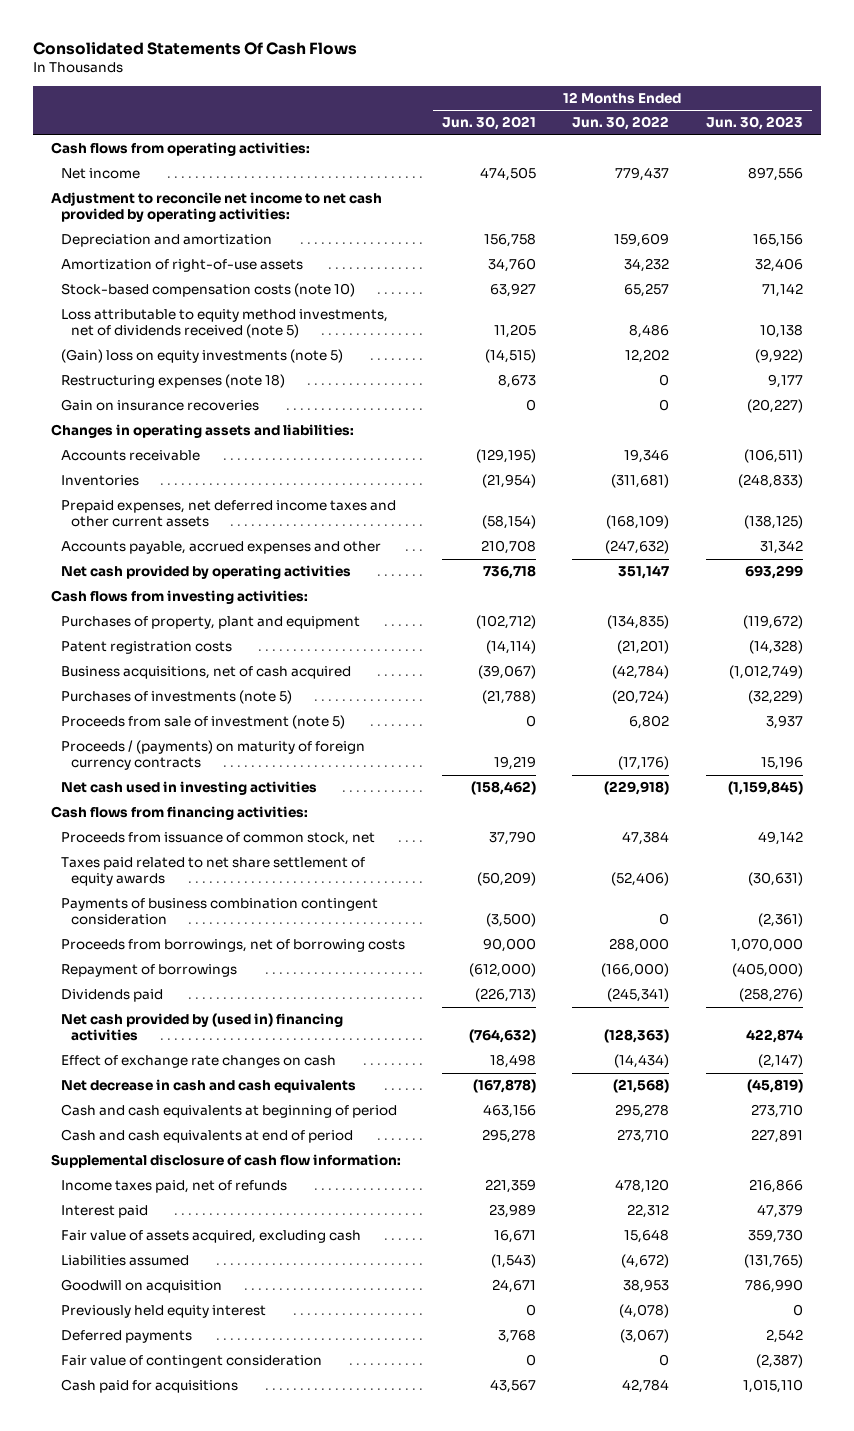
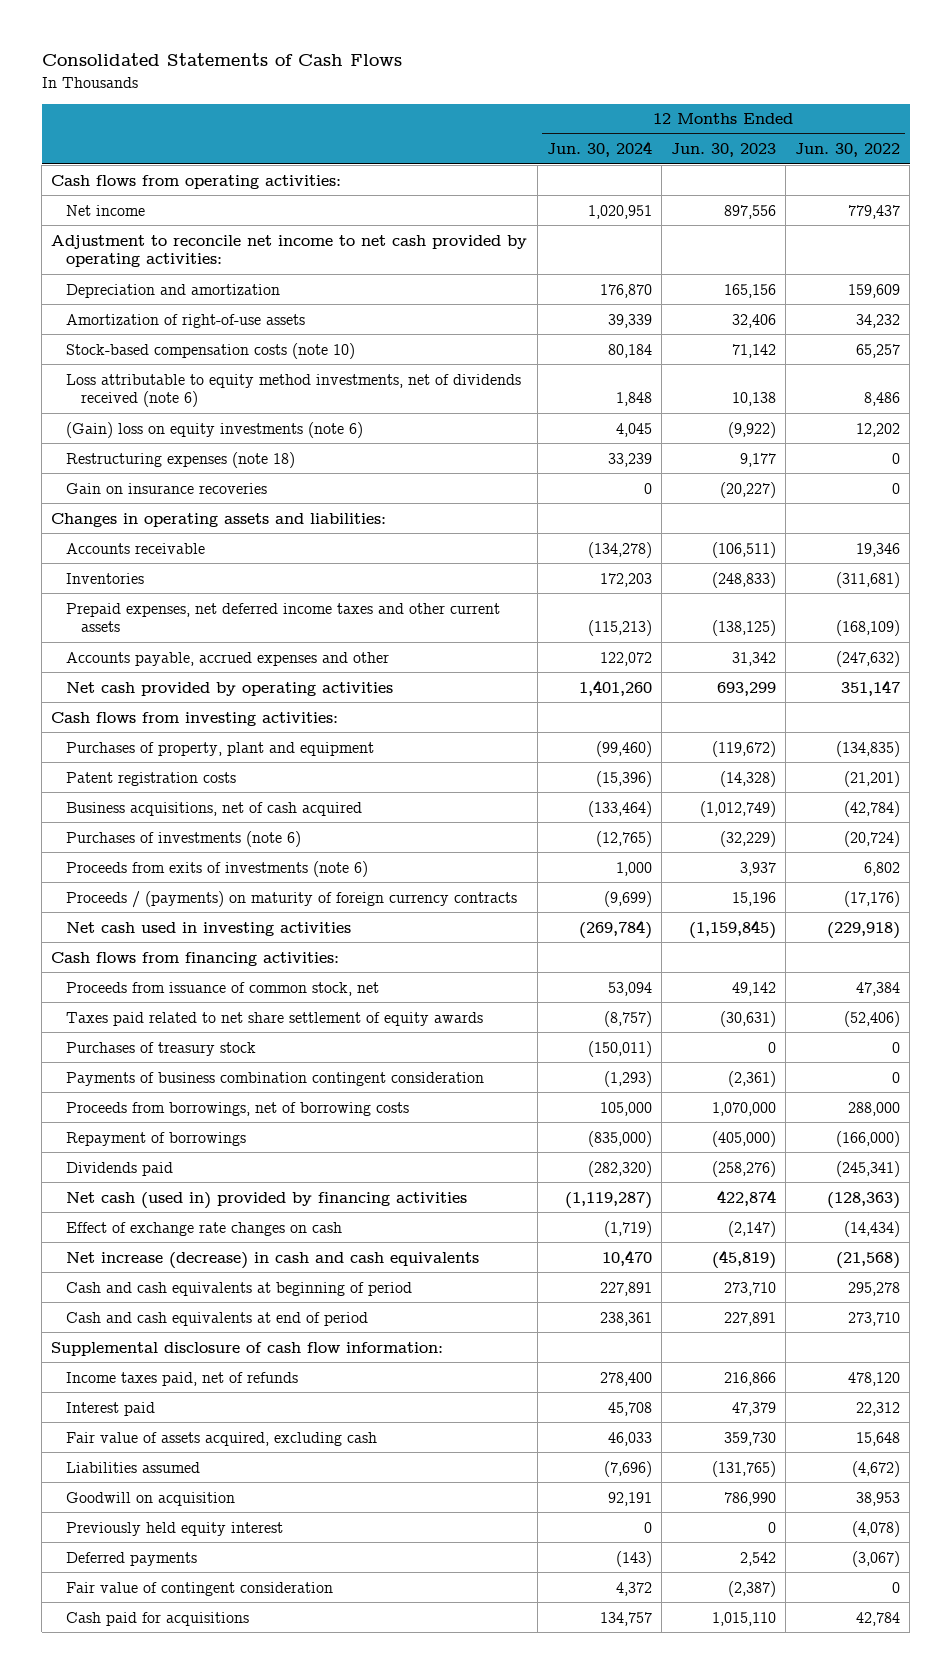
- Consolidated Statements Of Cash Flows
+ Consolidated Statements of Cash Flows
- | 12 Months Ended Jun. 30, 2021 | 12 Months Ended Jun. 30, 2022 | 12 Months Ended Jun. 30, 2023
+ | 12 Months Ended Jun. 30, 2024 | 12 Months Ended Jun. 30, 2023 | 12 Months Ended Jun. 30, 2022
- Loss attributable to equity method investments, net of dividends received (note 5) | 11,205 | 8,486 | 10,138
- (Gain) loss on equity investments (note 5) | (14,515) | 12,202 | (9,922)
+ Loss attributable to equity method investments, net of dividends received (note 6) | 1,848 | 10,138 | 8,486
+ (Gain) loss on equity investments (note 6) | 4,045 | (9,922) | 12,202
- Purchases of investments (note 5) | (21,788) | (20,724) | (32,229)
- Proceeds from sale of investment (note 5) | 0 | 6,802 | 3,937
+ Purchases of investments (note 6) | (12,765) | (32,229) | (20,724)
+ Proceeds from exits of investments (note 6) | 1,000 | 3,937 | 6,802
+ Purchases of treasury stock | (150,011) | 0 | 0
- Net cash provided by (used in) financing activities | (764,632) | (128,363) | 422,874
+ Net cash (used in) provided by financing activities | (1,119,287) | 422,874 | (128,363)
- Net decrease in cash and cash equivalents | (167,878) | (21,568) | (45,819)
+ Net increase (decrease) in cash and cash equivalents | 10,470 | (45,819) | (21,568)

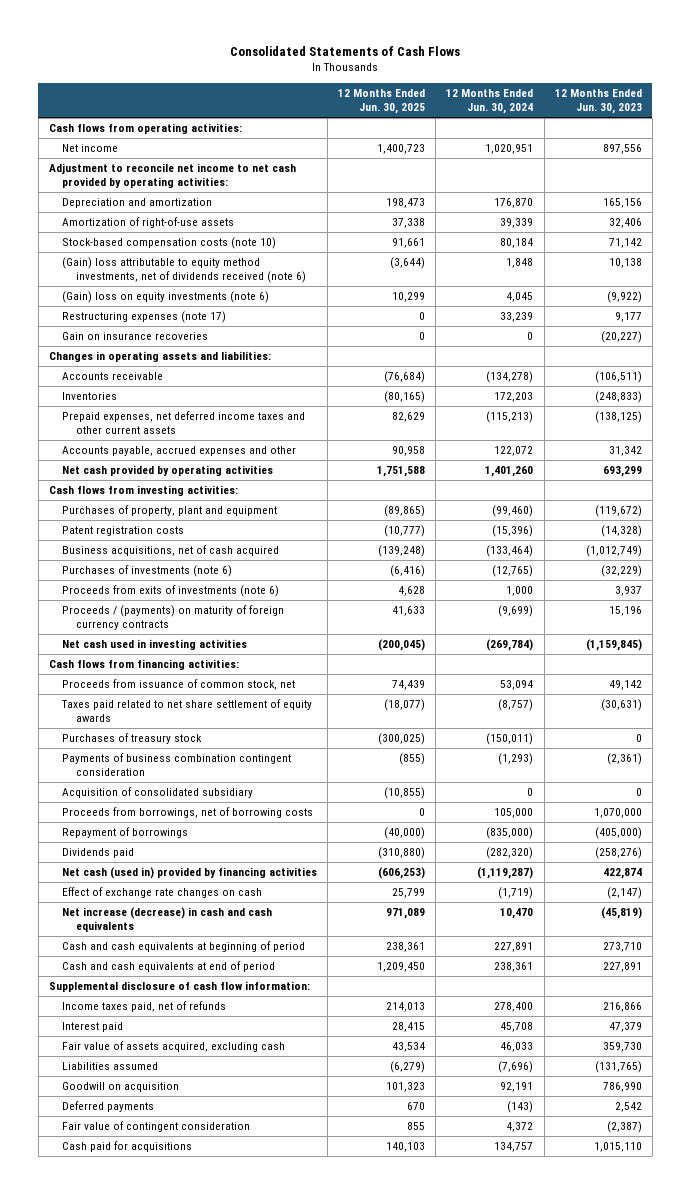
- | 12 Months Ended Jun. 30, 2024 | 12 Months Ended Jun. 30, 2023 | 12 Months Ended Jun. 30, 2022
+ | 12 Months Ended Jun. 30, 2025 | 12 Months Ended Jun. 30, 2024 | 12 Months Ended Jun. 30, 2023
- Loss attributable to equity method investments, net of dividends received (note 6) | 1,848 | 10,138 | 8,486
+ (Gain) loss attributable to equity method investments, net of dividends received (note 6) | (3,644) | 1,848 | 10,138
- Restructuring expenses (note 18) | 33,239 | 9,177 | 0
+ Restructuring expenses (note 17) | 0 | 33,239 | 9,177
+ Acquisition of consolidated subsidiary | (10,855) | 0 | 0
- Previously held equity interest | 0 | 0 | (4,078)

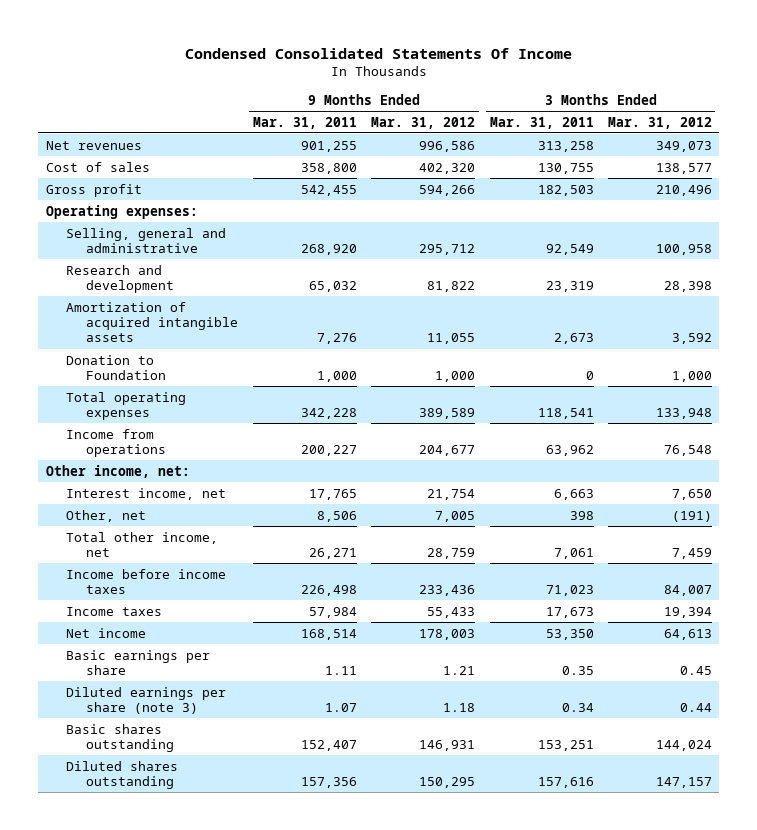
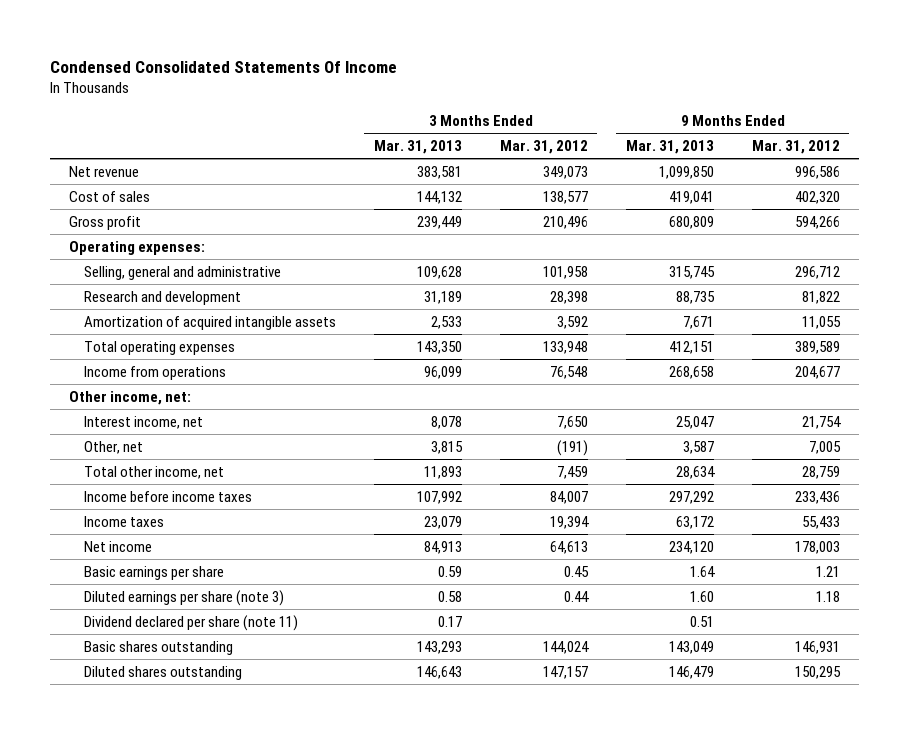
- | 9 Months Ended Mar. 31, 2011 | 9 Months Ended Mar. 31, 2012 | 3 Months Ended Mar. 31, 2011 | 3 Months Ended Mar. 31, 2012
+ | 3 Months Ended Mar. 31, 2013 | 3 Months Ended Mar. 31, 2012 | 9 Months Ended Mar. 31, 2013 | 9 Months Ended Mar. 31, 2012
- Net revenues | 901,255 | 996,586 | 313,258 | 349,073
+ Net revenue | 383,581 | 349,073 | 1,099,850 | 996,586
- Selling, general and administrative | 268,920 | 295,712 | 92,549 | 100,958
+ Selling, general and administrative | 109,628 | 101,958 | 315,745 | 296,712
- Donation to Foundation | 1,000 | 1,000 | 0 | 1,000
+ Dividend declared per share (note 11) | 0.17 | | 0.51 |

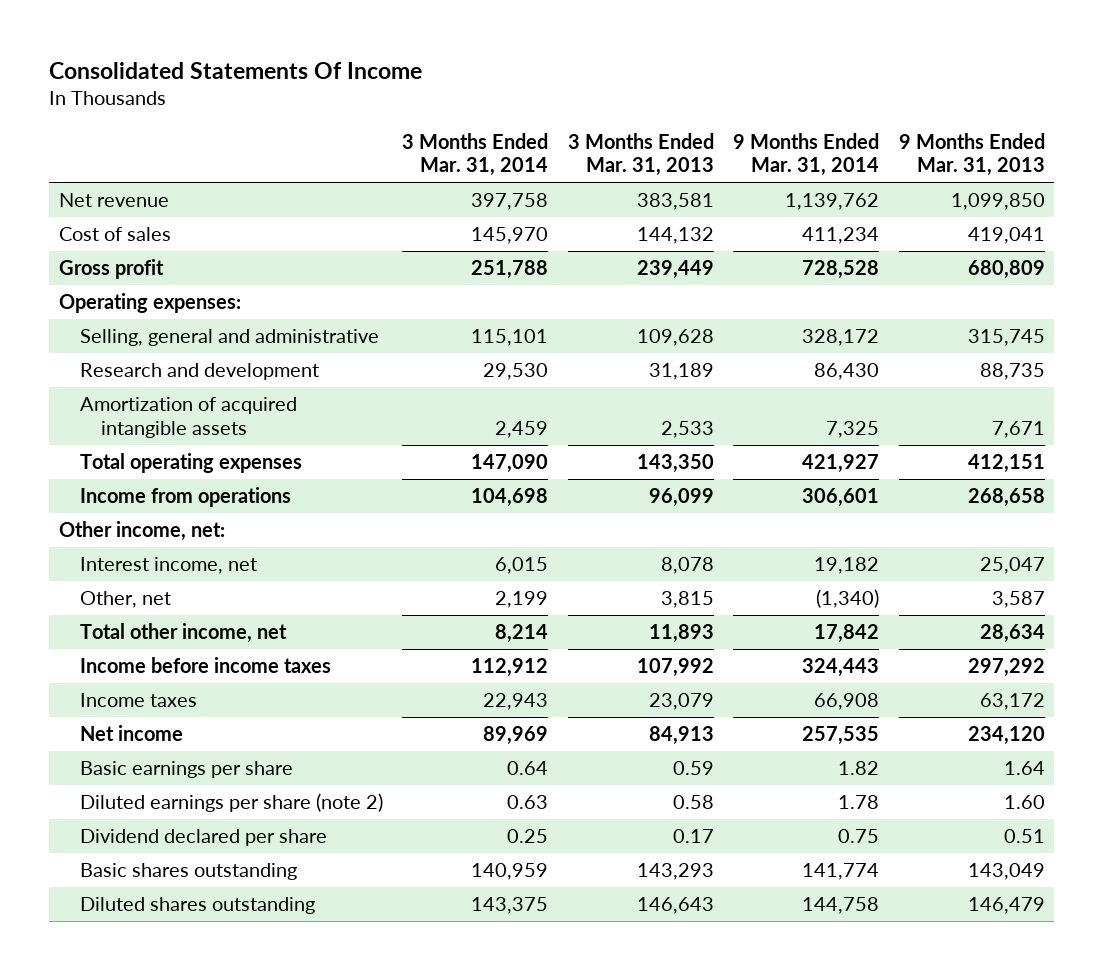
- Condensed Consolidated Statements Of Income
+ Consolidated Statements Of Income
- | 3 Months Ended Mar. 31, 2013 | 3 Months Ended Mar. 31, 2012 | 9 Months Ended Mar. 31, 2013 | 9 Months Ended Mar. 31, 2012
+ | 3 Months Ended Mar. 31, 2014 | 3 Months Ended Mar. 31, 2013 | 9 Months Ended Mar. 31, 2014 | 9 Months Ended Mar. 31, 2013
- Diluted earnings per share (note 3) | 0.58 | 0.44 | 1.60 | 1.18
- Dividend declared per share (note 11) | 0.17 | | 0.51 |
+ Diluted earnings per share (note 2) | 0.63 | 0.58 | 1.78 | 1.60
+ Dividend declared per share | 0.25 | 0.17 | 0.75 | 0.51

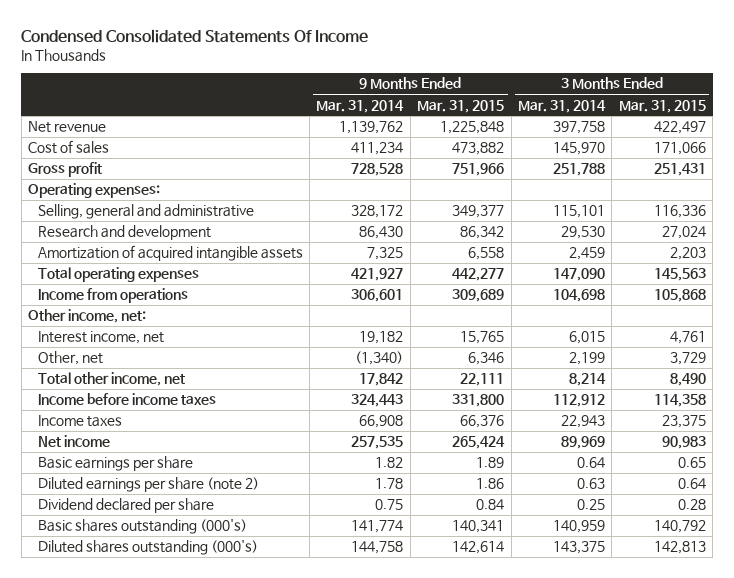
- Consolidated Statements Of Income
+ Condensed Consolidated Statements Of Income
- | 3 Months Ended Mar. 31, 2014 | 3 Months Ended Mar. 31, 2013 | 9 Months Ended Mar. 31, 2014 | 9 Months Ended Mar. 31, 2013
+ | 9 Months Ended Mar. 31, 2014 | 9 Months Ended Mar. 31, 2015 | 3 Months Ended Mar. 31, 2014 | 3 Months Ended Mar. 31, 2015
- Basic shares outstanding | 140,959 | 143,293 | 141,774 | 143,049
- Diluted shares outstanding | 143,375 | 146,643 | 144,758 | 146,479
+ Basic shares outstanding (000's) | 141,774 | 140,341 | 140,959 | 140,792
+ Diluted shares outstanding (000's) | 144,758 | 142,614 | 143,375 | 142,813

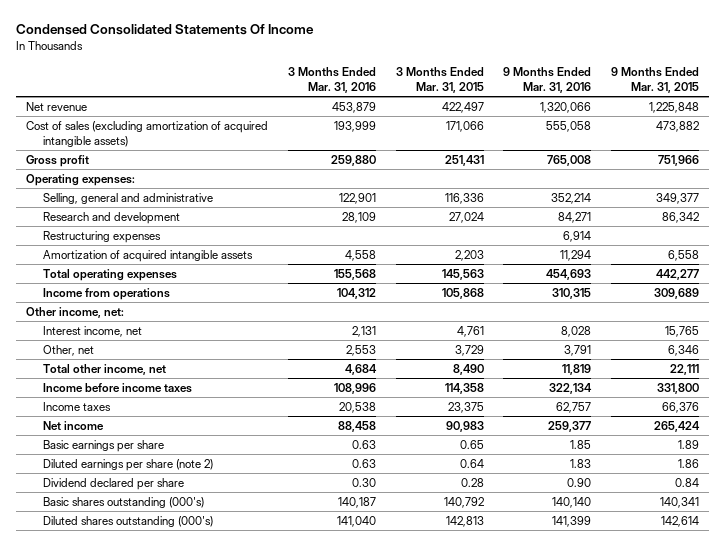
- | 9 Months Ended Mar. 31, 2014 | 9 Months Ended Mar. 31, 2015 | 3 Months Ended Mar. 31, 2014 | 3 Months Ended Mar. 31, 2015
+ | 3 Months Ended Mar. 31, 2016 | 3 Months Ended Mar. 31, 2015 | 9 Months Ended Mar. 31, 2016 | 9 Months Ended Mar. 31, 2015
- Cost of sales | 411,234 | 473,882 | 145,970 | 171,066
+ Cost of sales (excluding amortization of acquired intangible assets) | 193,999 | 171,066 | 555,058 | 473,882
+ Restructuring expenses | | | 6,914 |

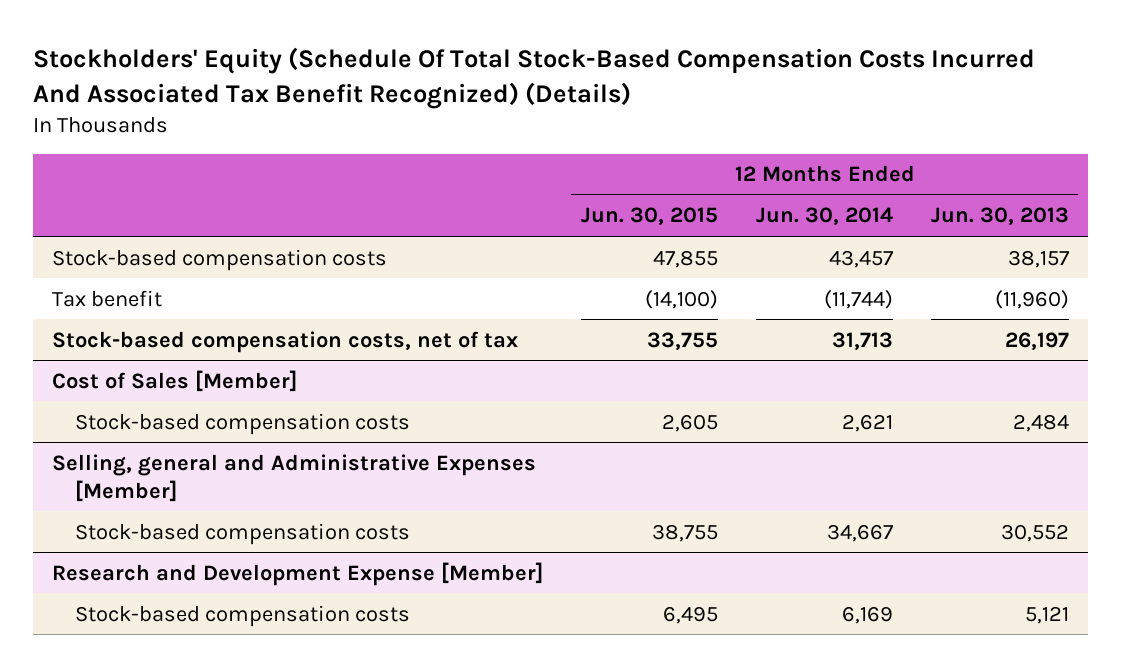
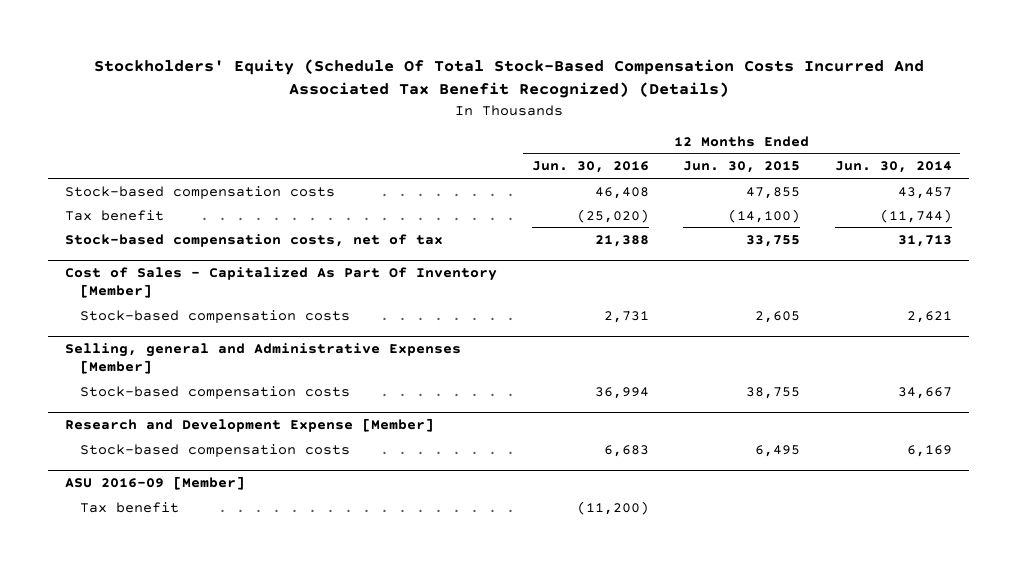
- | 12 Months Ended Jun. 30, 2015 | 12 Months Ended Jun. 30, 2014 | 12 Months Ended Jun. 30, 2013
+ | 12 Months Ended Jun. 30, 2016 | 12 Months Ended Jun. 30, 2015 | 12 Months Ended Jun. 30, 2014
- Cost of Sales [Member]
+ Cost of Sales - Capitalized As Part Of Inventory [Member]
+ ASU 2016-09 [Member]
+ Tax benefit | (11,200) | |

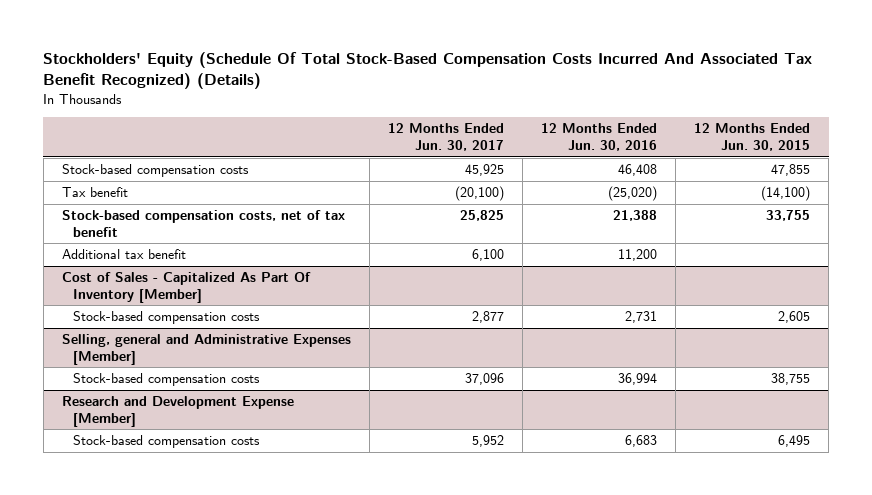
- | 12 Months Ended Jun. 30, 2016 | 12 Months Ended Jun. 30, 2015 | 12 Months Ended Jun. 30, 2014
+ | 12 Months Ended Jun. 30, 2017 | 12 Months Ended Jun. 30, 2016 | 12 Months Ended Jun. 30, 2015
- Stock-based compensation costs, net of tax | 21,388 | 33,755 | 31,713
+ Stock-based compensation costs, net of tax benefit | 25,825 | 21,388 | 33,755
+ Additional tax benefit | 6,100 | 11,200 |
- ASU 2016-09 [Member]
- Tax benefit | (11,200) | |

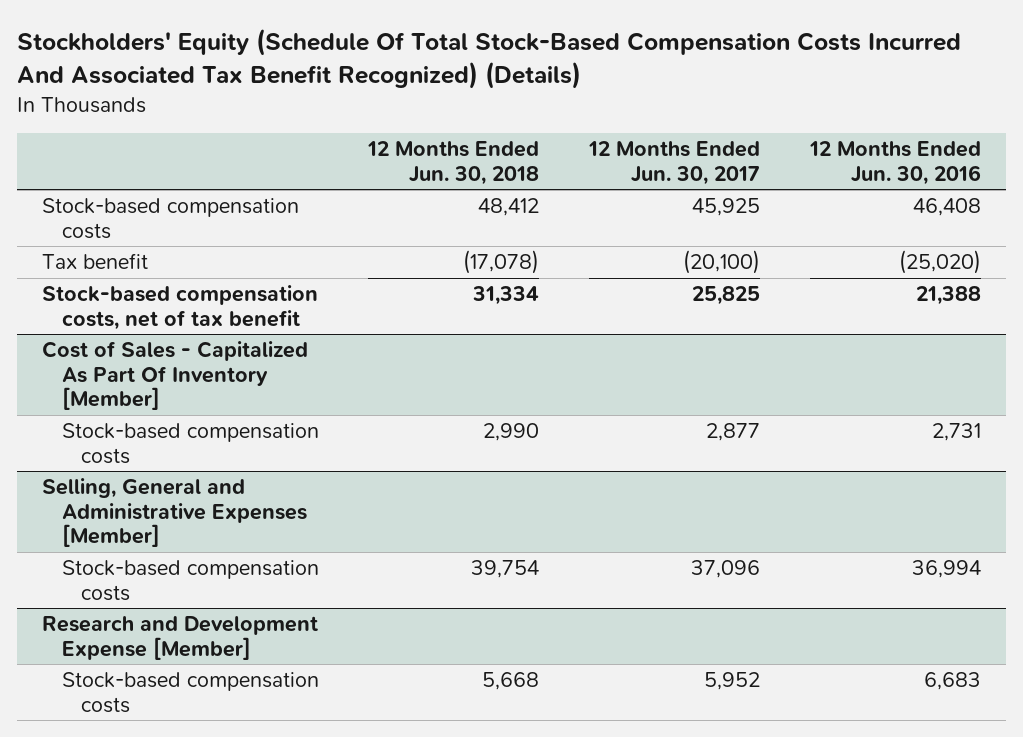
- | 12 Months Ended Jun. 30, 2017 | 12 Months Ended Jun. 30, 2016 | 12 Months Ended Jun. 30, 2015
+ | 12 Months Ended Jun. 30, 2018 | 12 Months Ended Jun. 30, 2017 | 12 Months Ended Jun. 30, 2016
- Additional tax benefit | 6,100 | 11,200 |
- Selling, general and Administrative Expenses [Member]
+ Selling, General and Administrative Expenses [Member]

